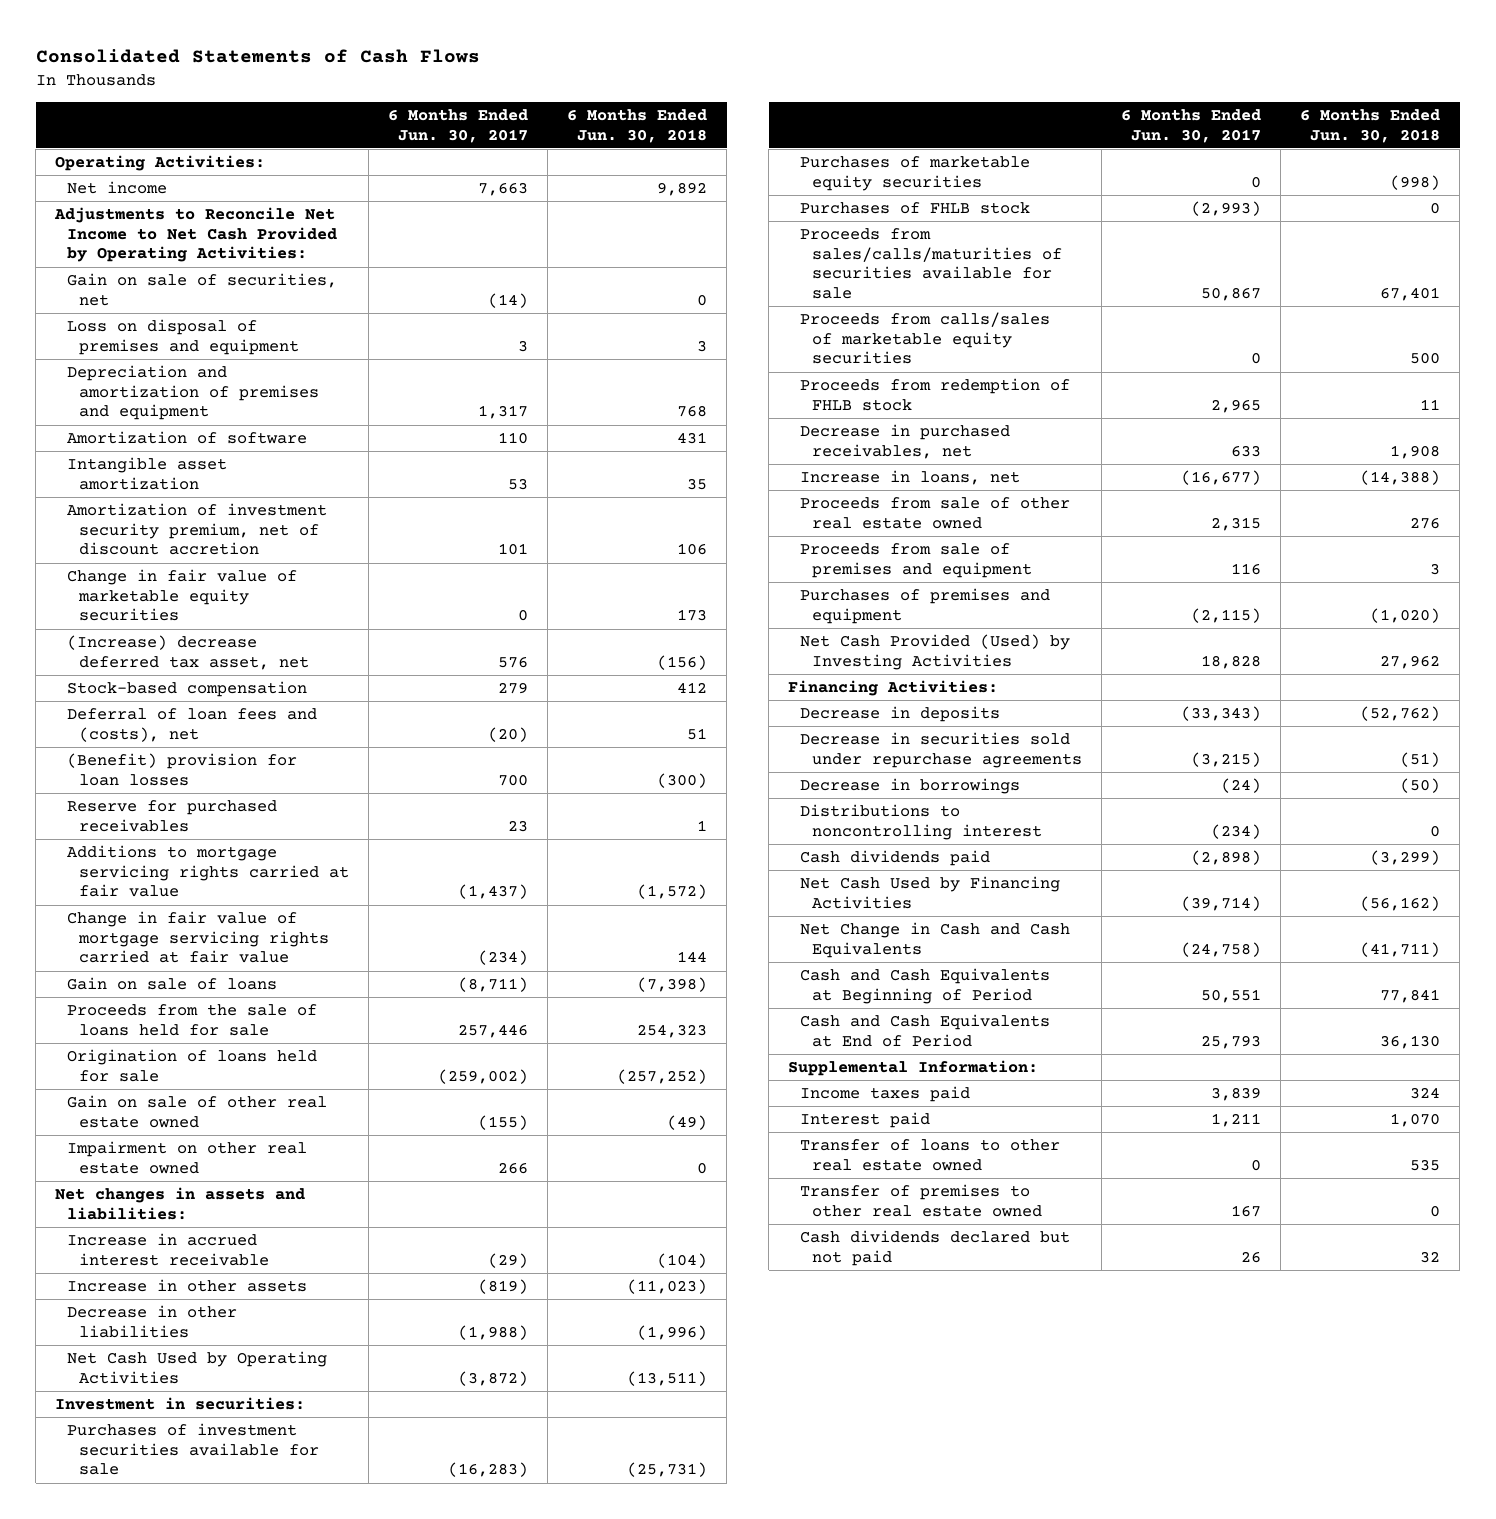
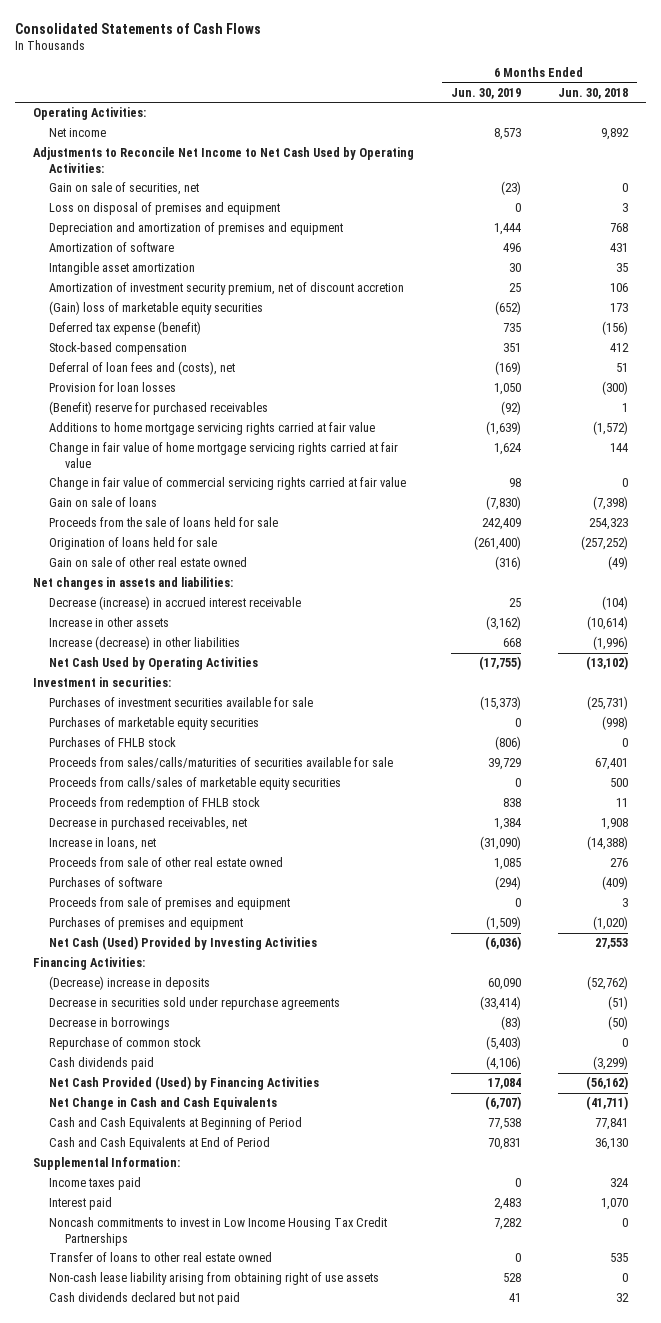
- | 6 Months Ended Jun. 30, 2017 | 6 Months Ended Jun. 30, 2018
+ | 6 Months Ended Jun. 30, 2019 | 6 Months Ended Jun. 30, 2018
- Adjustments to Reconcile Net Income to Net Cash Provided by Operating Activities:
+ Adjustments to Reconcile Net Income to Net Cash Used by Operating Activities:
- Change in fair value of marketable equity securities | 0 | 173
- (Increase) decrease deferred tax asset, net | 576 | (156)
+ (Gain) loss of marketable equity securities | (652) | 173
+ Deferred tax expense (benefit) | 735 | (156)
- (Benefit) provision for loan losses | 700 | (300)
- Reserve for purchased receivables | 23 | 1
- Additions to mortgage servicing rights carried at fair value | (1,437) | (1,572)
- Change in fair value of mortgage servicing rights carried at fair value | (234) | 144
+ Provision for loan losses | 1,050 | (300)
+ (Benefit) reserve for purchased receivables | (92) | 1
+ Additions to home mortgage servicing rights carried at fair value | (1,639) | (1,572)
+ Change in fair value of home mortgage servicing rights carried at fair value | 1,624 | 144
+ Change in fair value of commercial servicing rights carried at fair value | 98 | 0
- Impairment on other real estate owned | 266 | 0
- Increase in accrued interest receivable | (29) | (104)
- Increase in other assets | (819) | (11,023)
- Decrease in other liabilities | (1,988) | (1,996)
- Net Cash Used by Operating Activities | (3,872) | (13,511)
+ Decrease (increase) in accrued interest receivable | 25 | (104)
+ Increase in other assets | (3,162) | (10,614)
+ Increase (decrease) in other liabilities | 668 | (1,996)
+ Net Cash Used by Operating Activities | (17,755) | (13,102)
+ Purchases of software | (294) | (409)
- Net Cash Provided (Used) by Investing Activities | 18,828 | 27,962
+ Net Cash (Used) Provided by Investing Activities | (6,036) | 27,553
- Decrease in deposits | (33,343) | (52,762)
+ (Decrease) increase in deposits | 60,090 | (52,762)
- Distributions to noncontrolling interest | (234) | 0
+ Repurchase of common stock | (5,403) | 0
- Net Cash Used by Financing Activities | (39,714) | (56,162)
+ Net Cash Provided (Used) by Financing Activities | 17,084 | (56,162)
+ Noncash commitments to invest in Low Income Housing Tax Credit Partnerships | 7,282 | 0
- Transfer of premises to other real estate owned | 167 | 0
+ Non-cash lease liability arising from obtaining right of use assets | 528 | 0

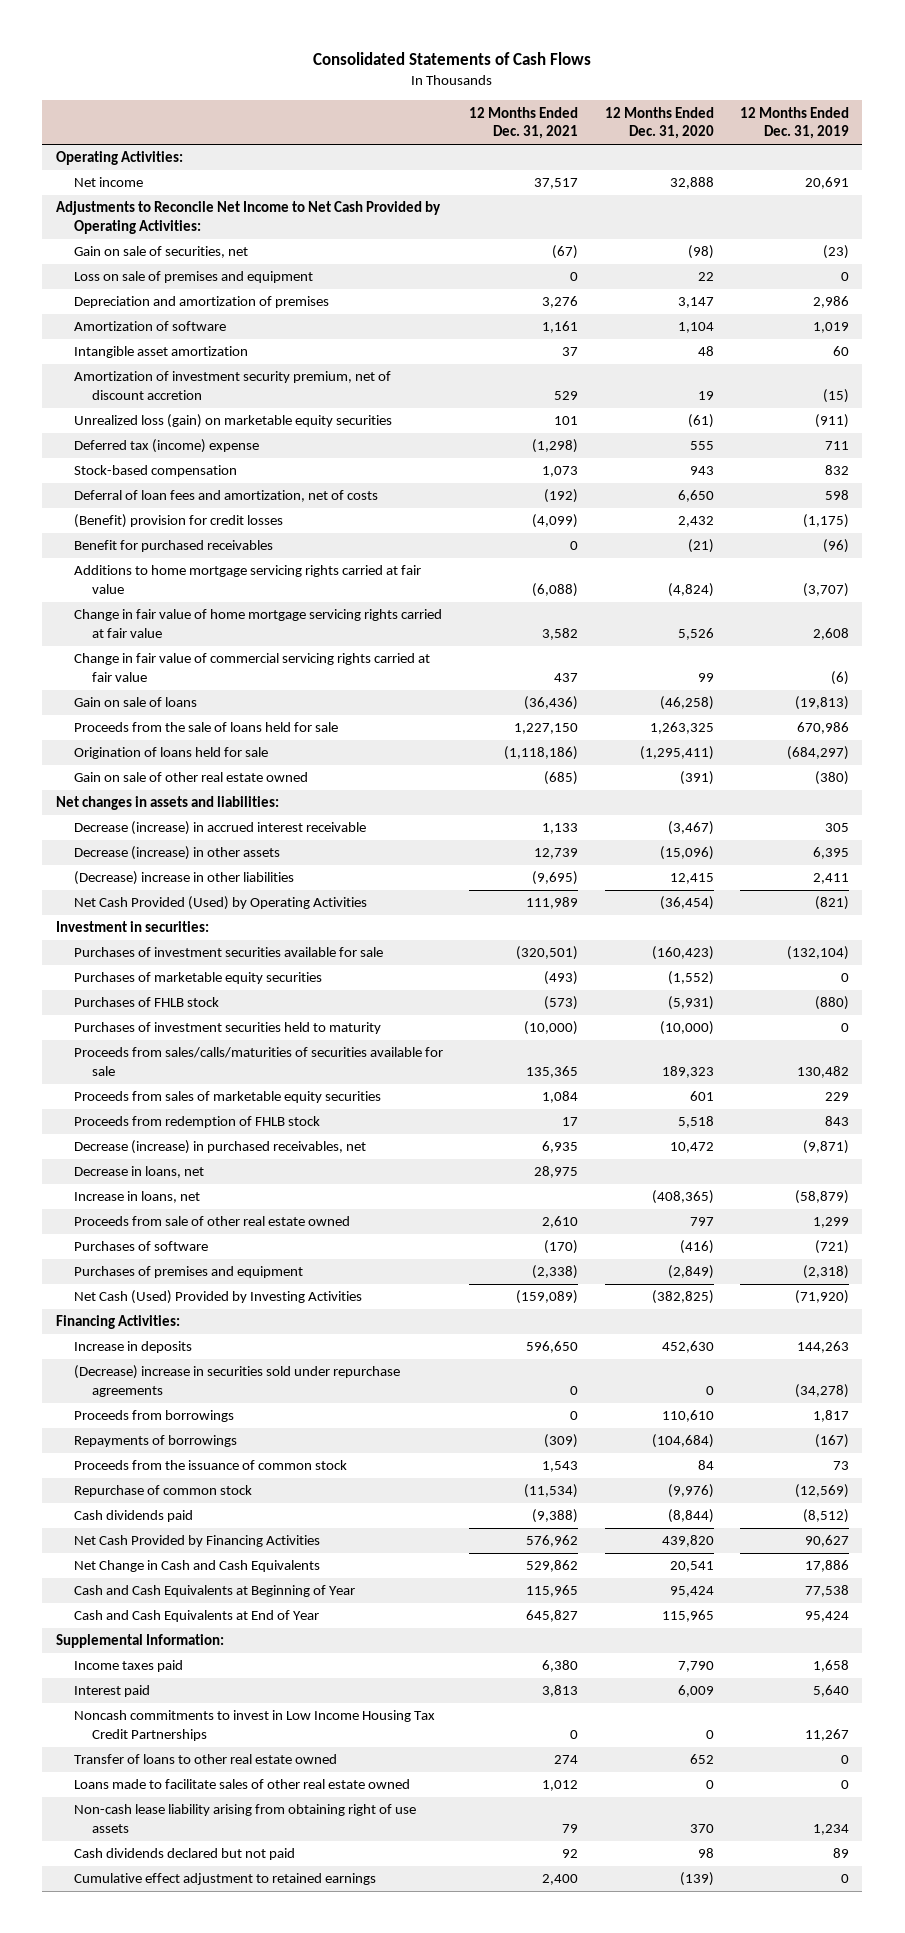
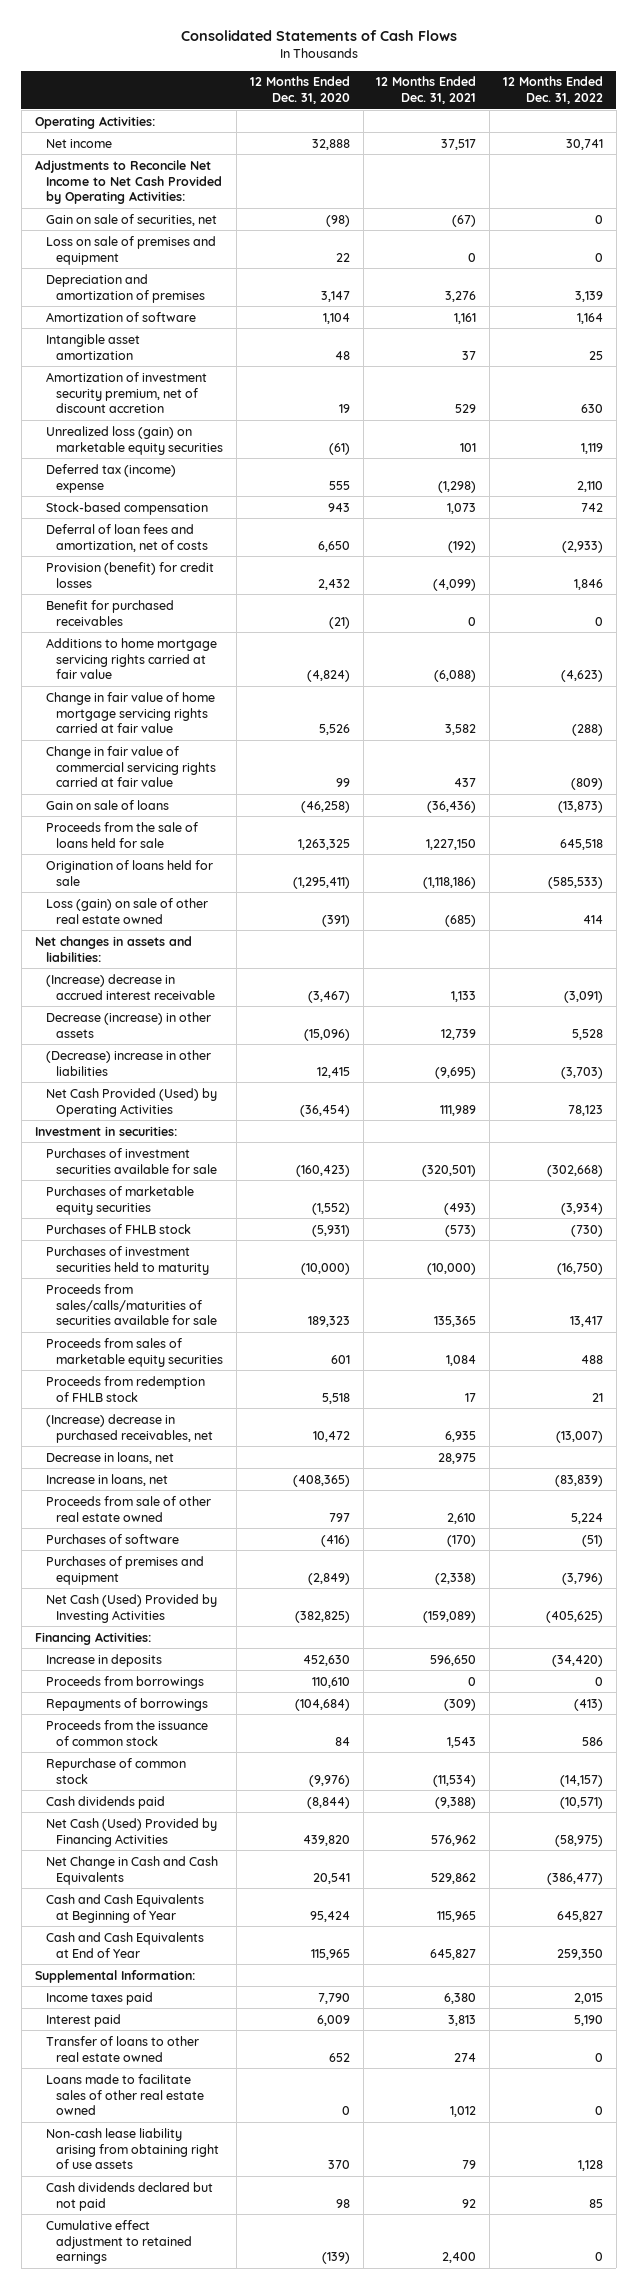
- | 12 Months Ended Dec. 31, 2021 | 12 Months Ended Dec. 31, 2020 | 12 Months Ended Dec. 31, 2019
+ | 12 Months Ended Dec. 31, 2020 | 12 Months Ended Dec. 31, 2021 | 12 Months Ended Dec. 31, 2022
- (Benefit) provision for credit losses | (4,099) | 2,432 | (1,175)
+ Provision (benefit) for credit losses | 2,432 | (4,099) | 1,846
- Gain on sale of other real estate owned | (685) | (391) | (380)
+ Loss (gain) on sale of other real estate owned | (391) | (685) | 414
- Decrease (increase) in accrued interest receivable | 1,133 | (3,467) | 305
+ (Increase) decrease in accrued interest receivable | (3,467) | 1,133 | (3,091)
- Decrease (increase) in purchased receivables, net | 6,935 | 10,472 | (9,871)
+ (Increase) decrease in purchased receivables, net | 10,472 | 6,935 | (13,007)
- (Decrease) increase in securities sold under repurchase agreements | 0 | 0 | (34,278)
- Net Cash Provided by Financing Activities | 576,962 | 439,820 | 90,627
+ Net Cash (Used) Provided by Financing Activities | 439,820 | 576,962 | (58,975)
- Noncash commitments to invest in Low Income Housing Tax Credit Partnerships | 0 | 0 | 11,267

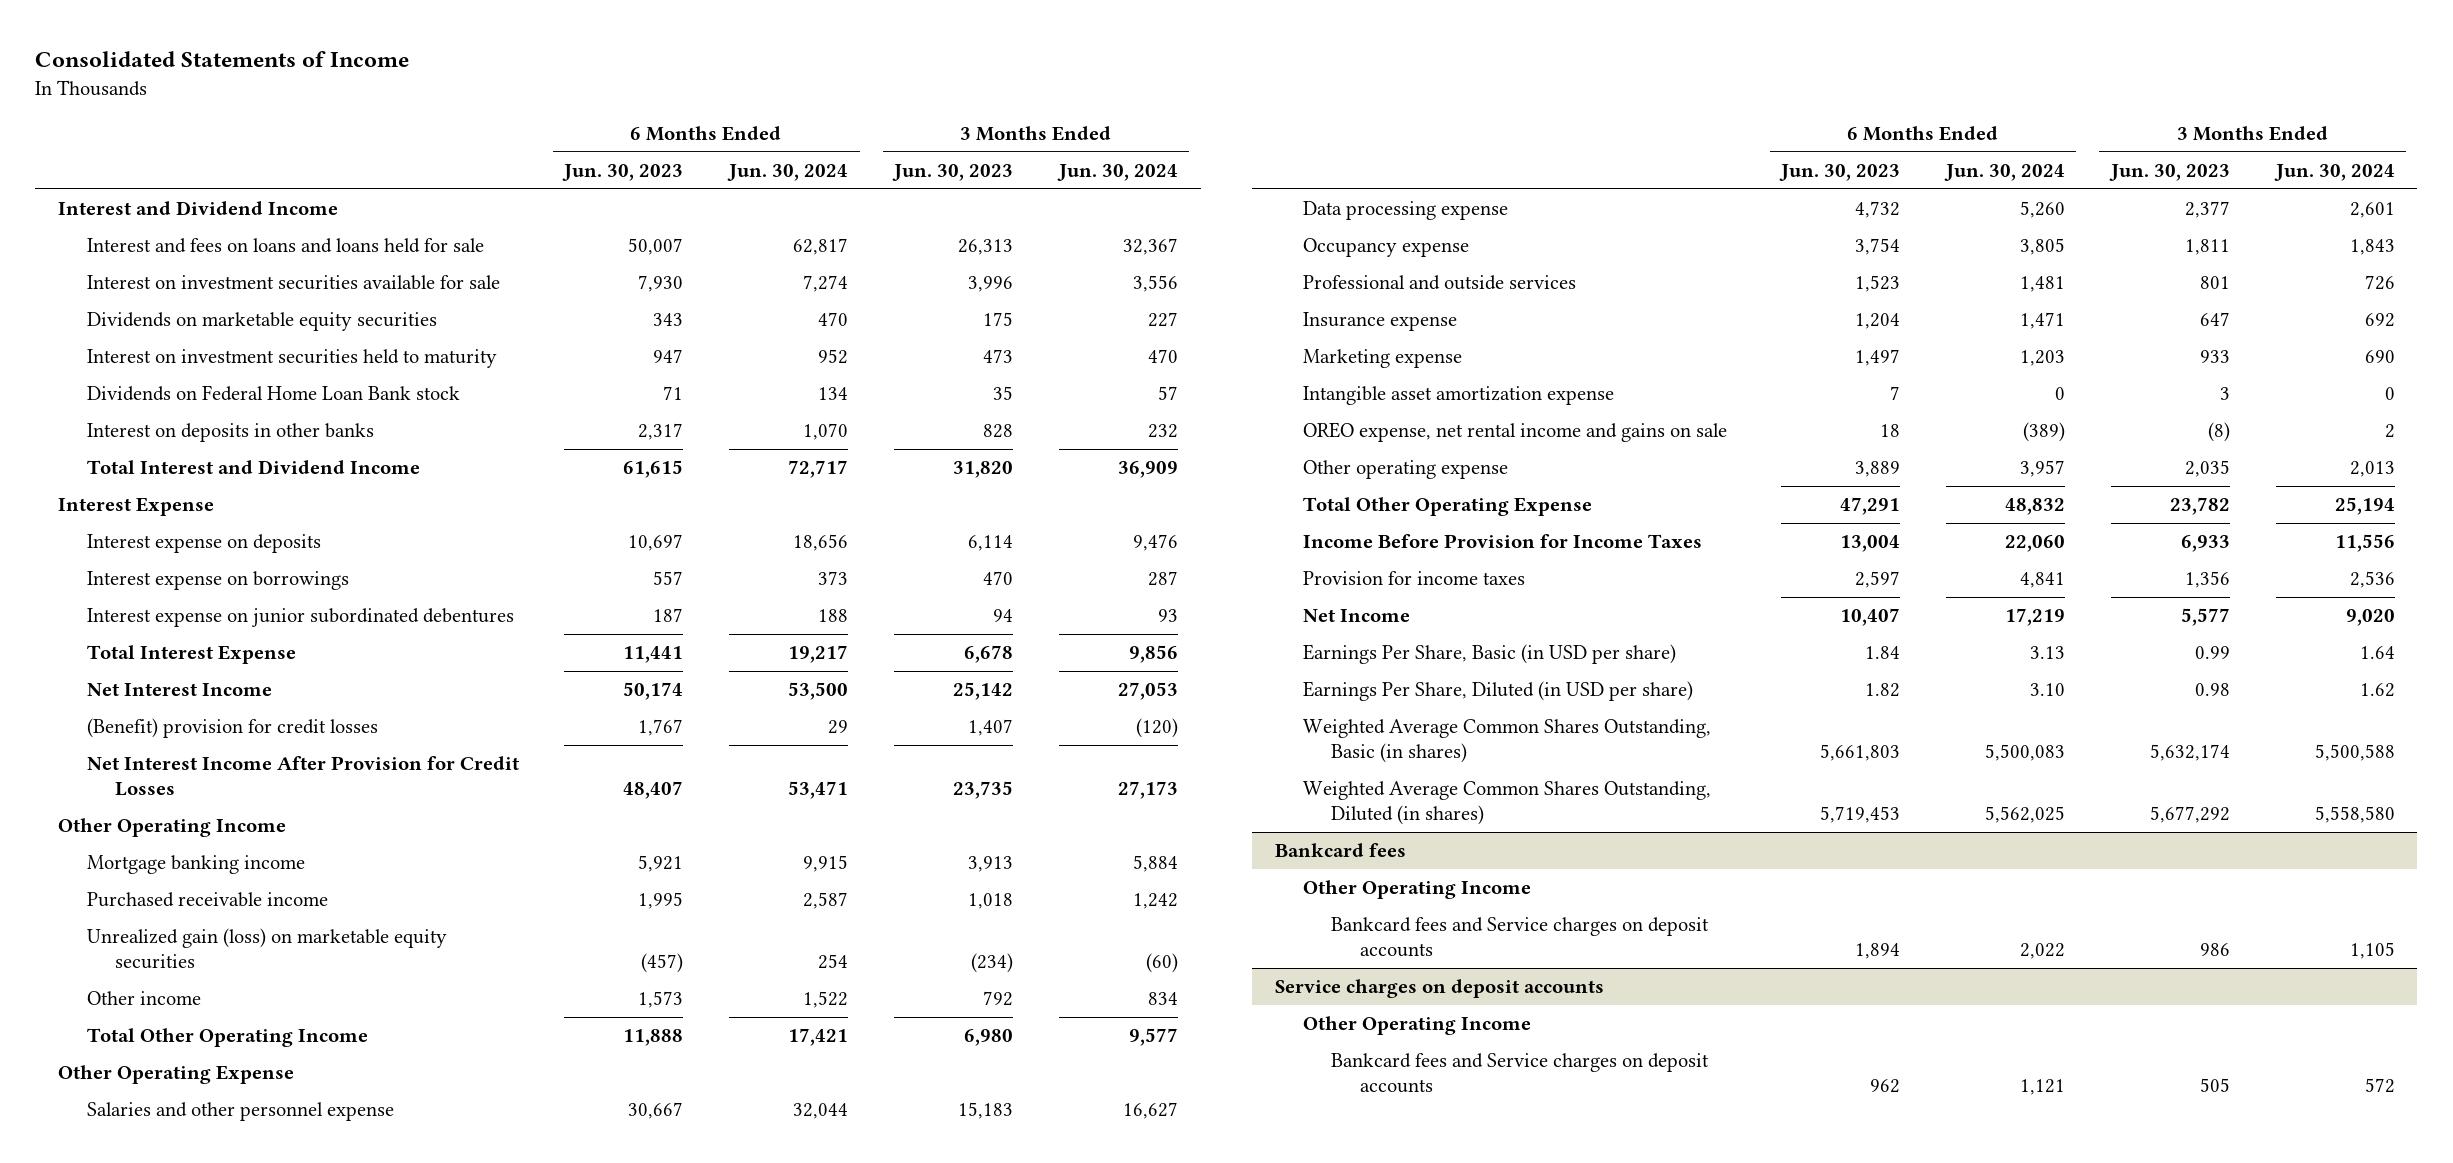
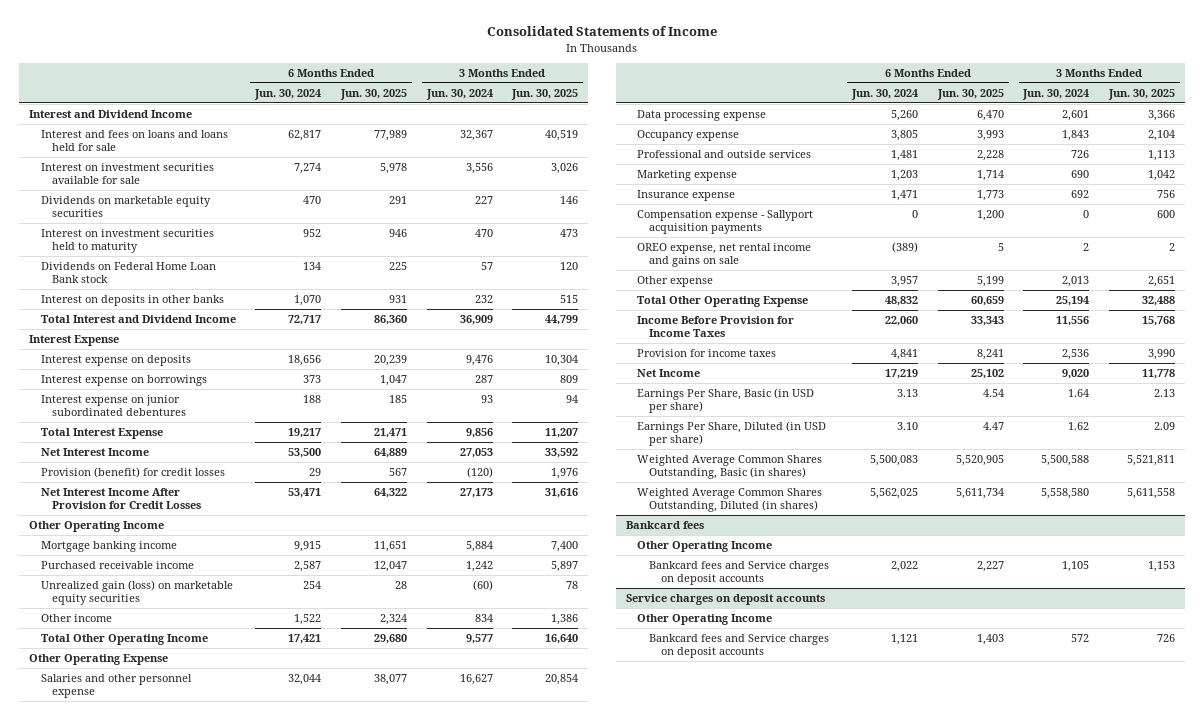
- | 6 Months Ended Jun. 30, 2023 | 6 Months Ended Jun. 30, 2024 | 3 Months Ended Jun. 30, 2023 | 3 Months Ended Jun. 30, 2024
+ | 6 Months Ended Jun. 30, 2024 | 6 Months Ended Jun. 30, 2025 | 3 Months Ended Jun. 30, 2024 | 3 Months Ended Jun. 30, 2025
- (Benefit) provision for credit losses | 1,767 | 29 | 1,407 | (120)
+ Provision (benefit) for credit losses | 29 | 567 | (120) | 1,976
- Intangible asset amortization expense | 7 | 0 | 3 | 0
moved down: Insurance expense | 1,471 | 1,773 | 692 | 756
+ Compensation expense - Sallyport acquisition payments | 0 | 1,200 | 0 | 600
- Other operating expense | 3,889 | 3,957 | 2,035 | 2,013
+ Other expense | 3,957 | 5,199 | 2,013 | 2,651

